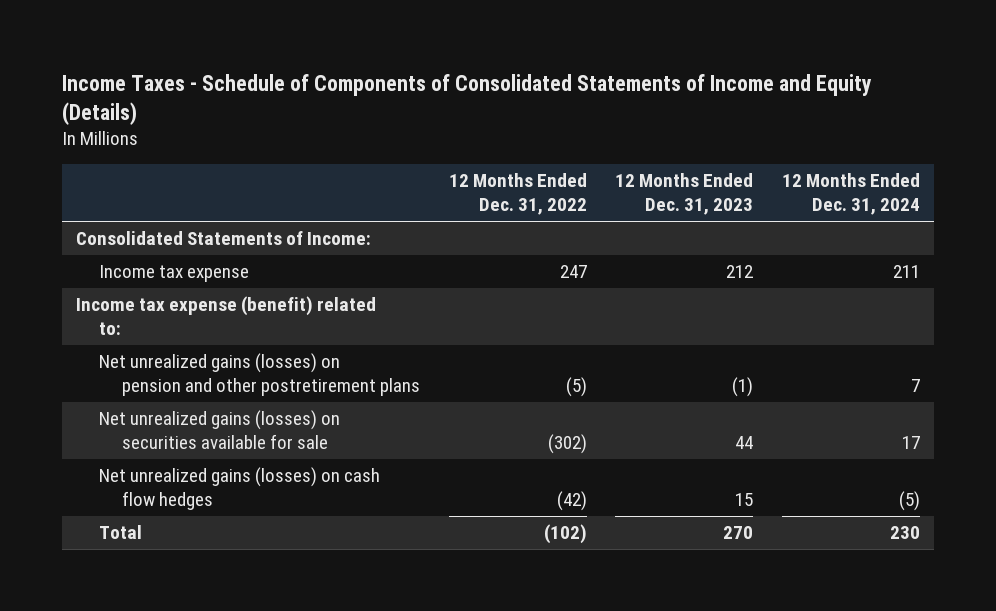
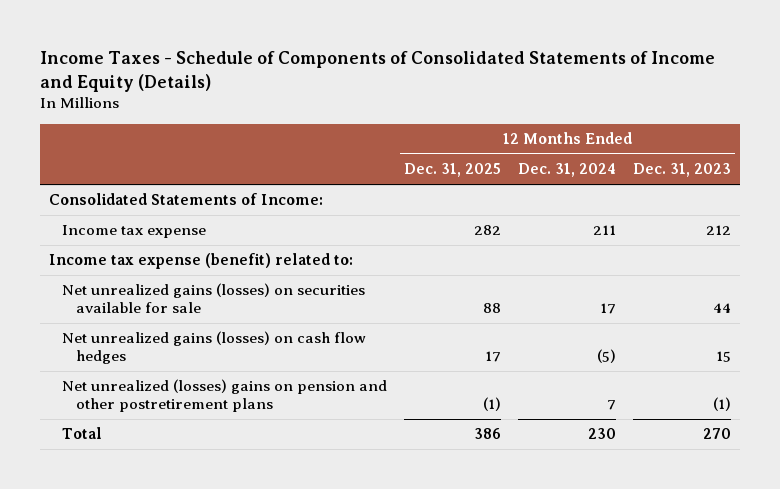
- | 12 Months Ended Dec. 31, 2022 | 12 Months Ended Dec. 31, 2023 | 12 Months Ended Dec. 31, 2024
+ | 12 Months Ended Dec. 31, 2025 | 12 Months Ended Dec. 31, 2024 | 12 Months Ended Dec. 31, 2023
- Net unrealized gains (losses) on pension and other postretirement plans | (5) | (1) | 7
+ Net unrealized (losses) gains on pension and other postretirement plans | (1) | 7 | (1)

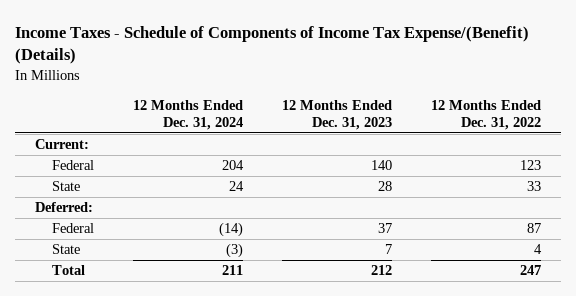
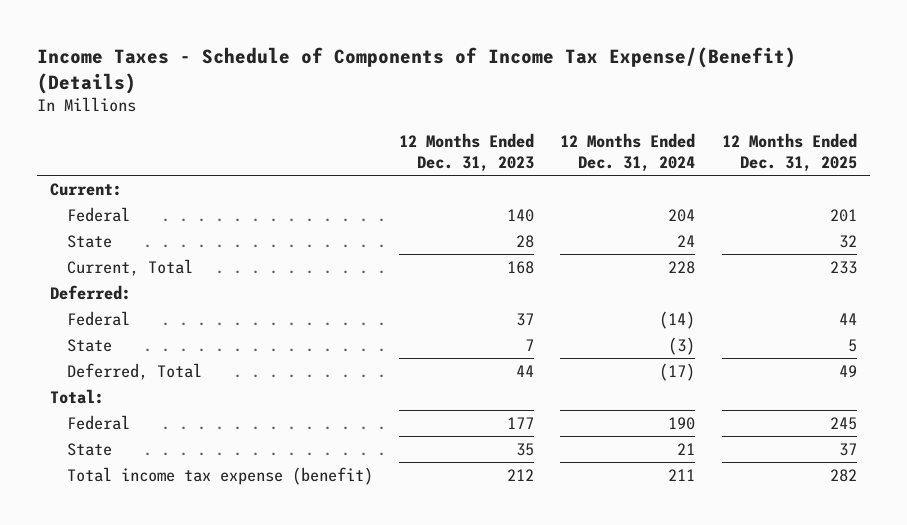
- | 12 Months Ended Dec. 31, 2024 | 12 Months Ended Dec. 31, 2023 | 12 Months Ended Dec. 31, 2022
+ | 12 Months Ended Dec. 31, 2023 | 12 Months Ended Dec. 31, 2024 | 12 Months Ended Dec. 31, 2025
+ Current, Total | 168 | 228 | 233
- Total | 211 | 212 | 247
+ Deferred, Total | 44 | (17) | 49
+ Total:
+ Federal | 177 | 190 | 245
+ State | 35 | 21 | 37
+ Total income tax expense (benefit) | 212 | 211 | 282

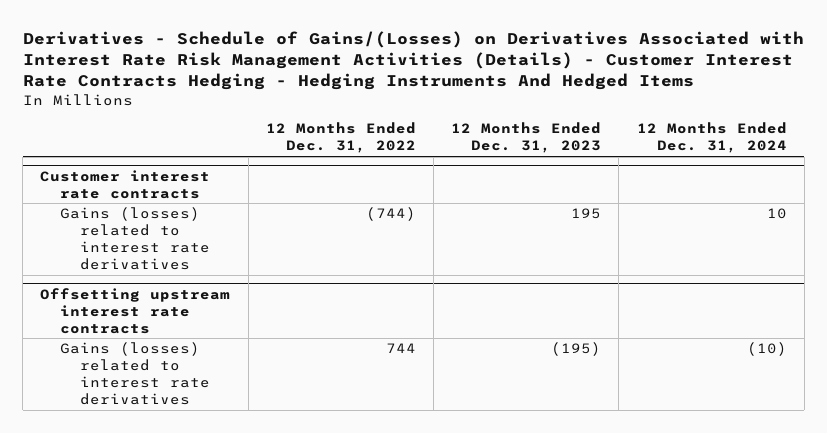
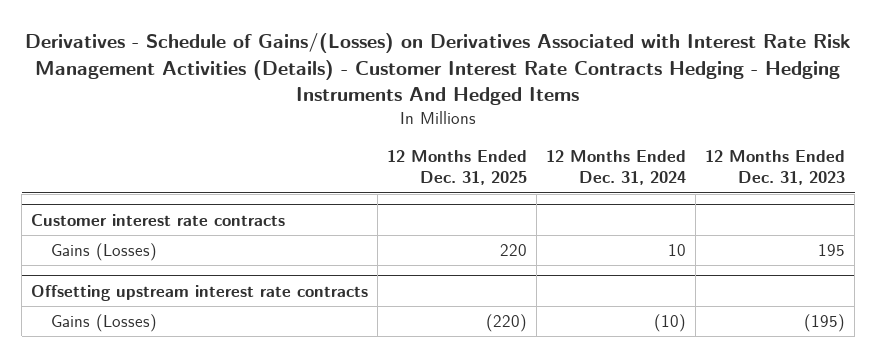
- | 12 Months Ended Dec. 31, 2022 | 12 Months Ended Dec. 31, 2023 | 12 Months Ended Dec. 31, 2024
+ | 12 Months Ended Dec. 31, 2025 | 12 Months Ended Dec. 31, 2024 | 12 Months Ended Dec. 31, 2023
@ Customer interest rate contracts
- Gains (losses) related to interest rate derivatives | (744) | 195 | 10
+ Gains (Losses) | 220 | 10 | 195
@ Offsetting upstream interest rate contracts
- Gains (losses) related to interest rate derivatives | 744 | (195) | (10)
+ Gains (Losses) | (220) | (10) | (195)

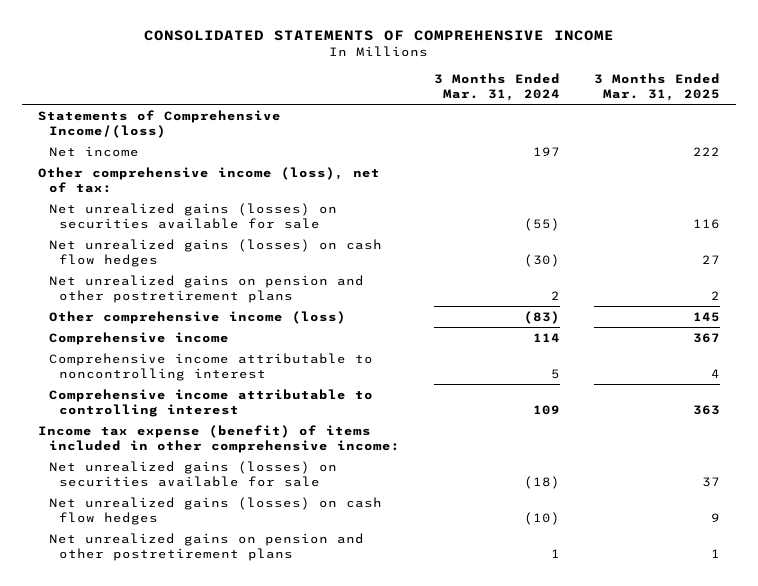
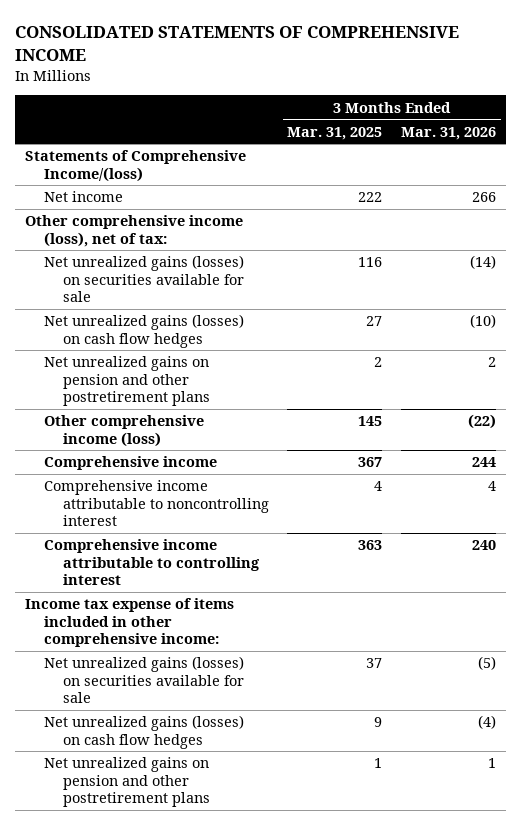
- | 3 Months Ended Mar. 31, 2024 | 3 Months Ended Mar. 31, 2025
+ | 3 Months Ended Mar. 31, 2025 | 3 Months Ended Mar. 31, 2026
- Income tax expense (benefit) of items included in other comprehensive income:
+ Income tax expense of items included in other comprehensive income:

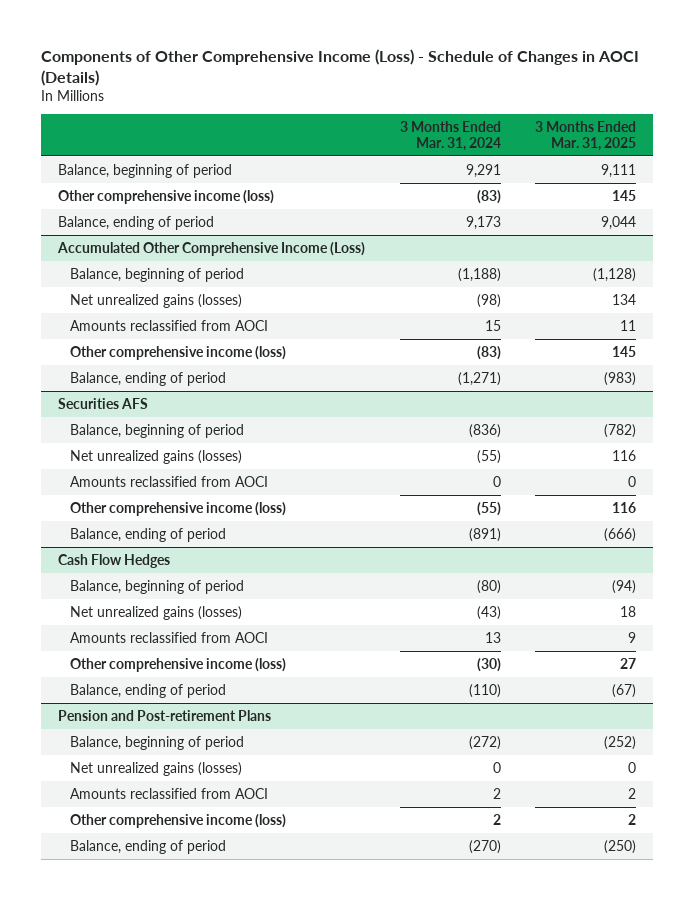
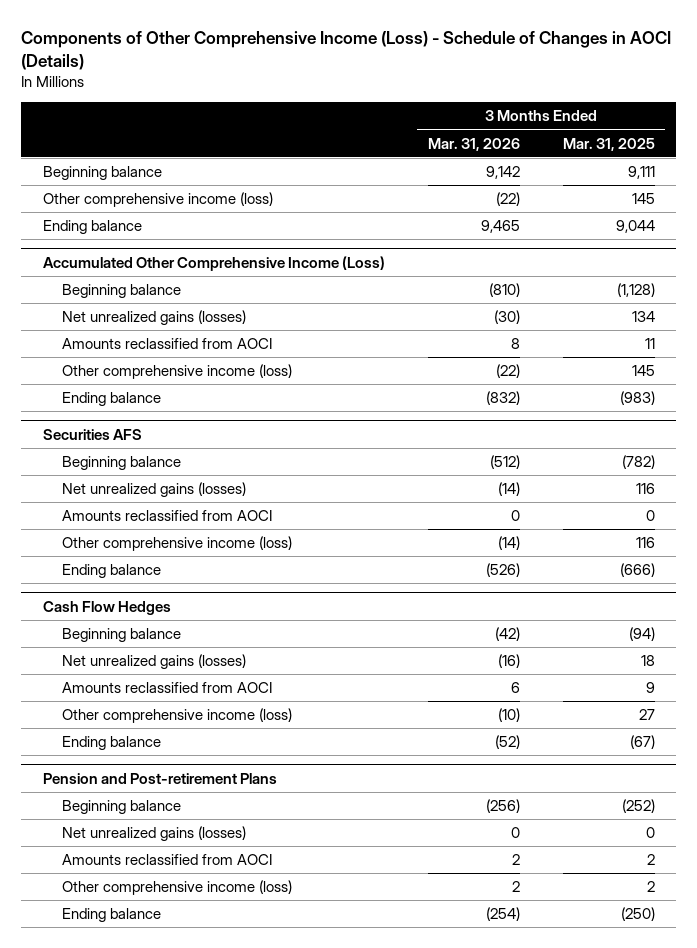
- | 3 Months Ended Mar. 31, 2024 | 3 Months Ended Mar. 31, 2025
+ | 3 Months Ended Mar. 31, 2026 | 3 Months Ended Mar. 31, 2025
- Balance, beginning of period | 9,291 | 9,111
+ Beginning balance | 9,142 | 9,111
- Balance, ending of period | 9,173 | 9,044
+ Ending balance | 9,465 | 9,044
@ Accumulated Other Comprehensive Income (Loss)
- Balance, beginning of period | (1,188) | (1,128)
+ Beginning balance | (810) | (1,128)
- Balance, ending of period | (1,271) | (983)
+ Ending balance | (832) | (983)
@ Securities AFS
- Balance, beginning of period | (836) | (782)
+ Beginning balance | (512) | (782)
- Balance, ending of period | (891) | (666)
+ Ending balance | (526) | (666)
@ Cash Flow Hedges
- Balance, beginning of period | (80) | (94)
+ Beginning balance | (42) | (94)
- Balance, ending of period | (110) | (67)
+ Ending balance | (52) | (67)
@ Pension and Post-retirement Plans
- Balance, beginning of period | (272) | (252)
+ Beginning balance | (256) | (252)
- Balance, ending of period | (270) | (250)
+ Ending balance | (254) | (250)

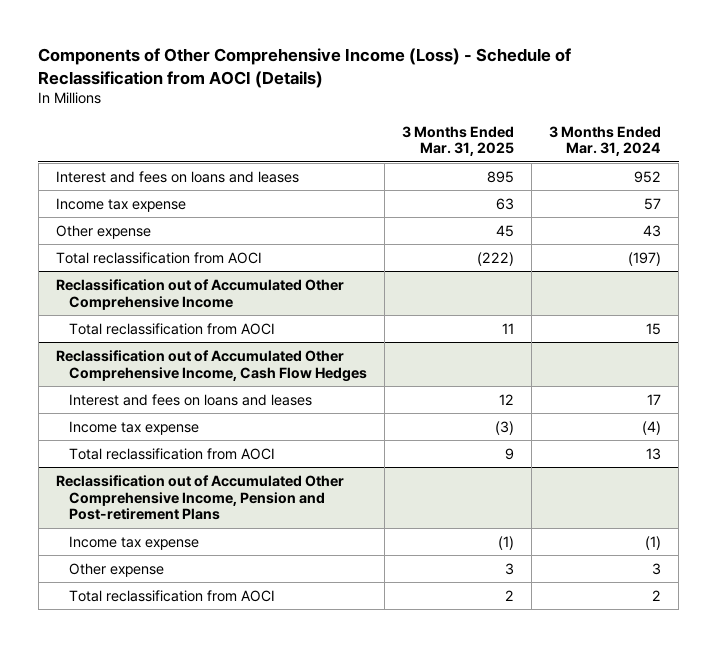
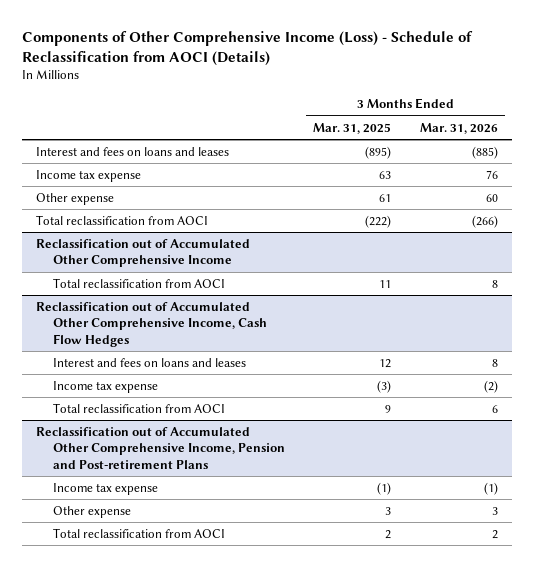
- | 3 Months Ended Mar. 31, 2025 | 3 Months Ended Mar. 31, 2024
+ | 3 Months Ended Mar. 31, 2025 | 3 Months Ended Mar. 31, 2026
- Interest and fees on loans and leases | 895 | 952
+ Interest and fees on loans and leases | (895) | (885)
- Other expense | 45 | 43
+ Other expense | 61 | 60

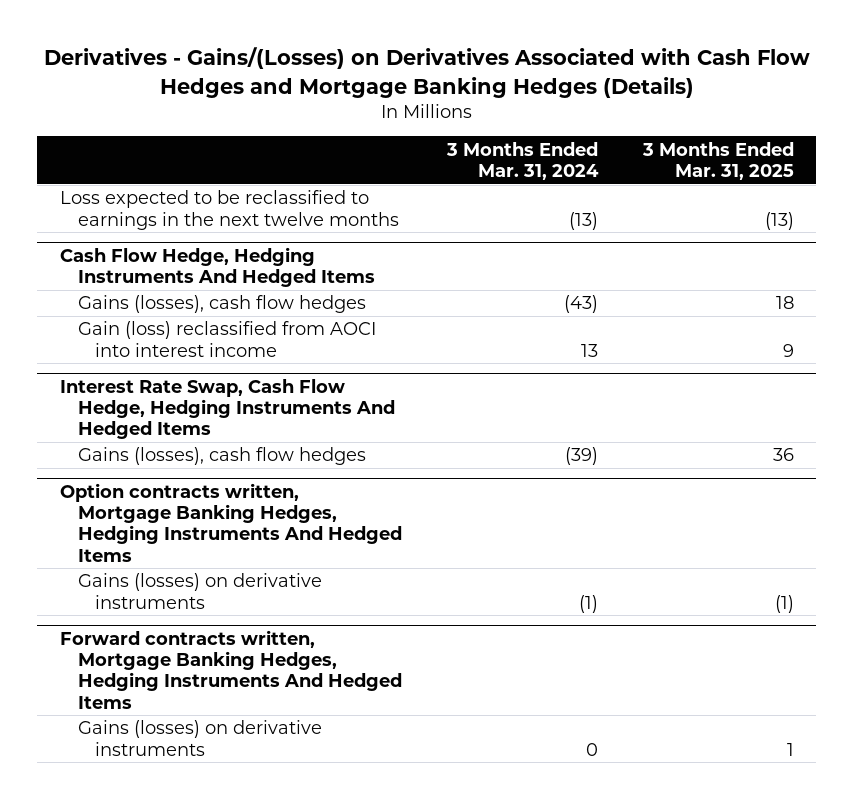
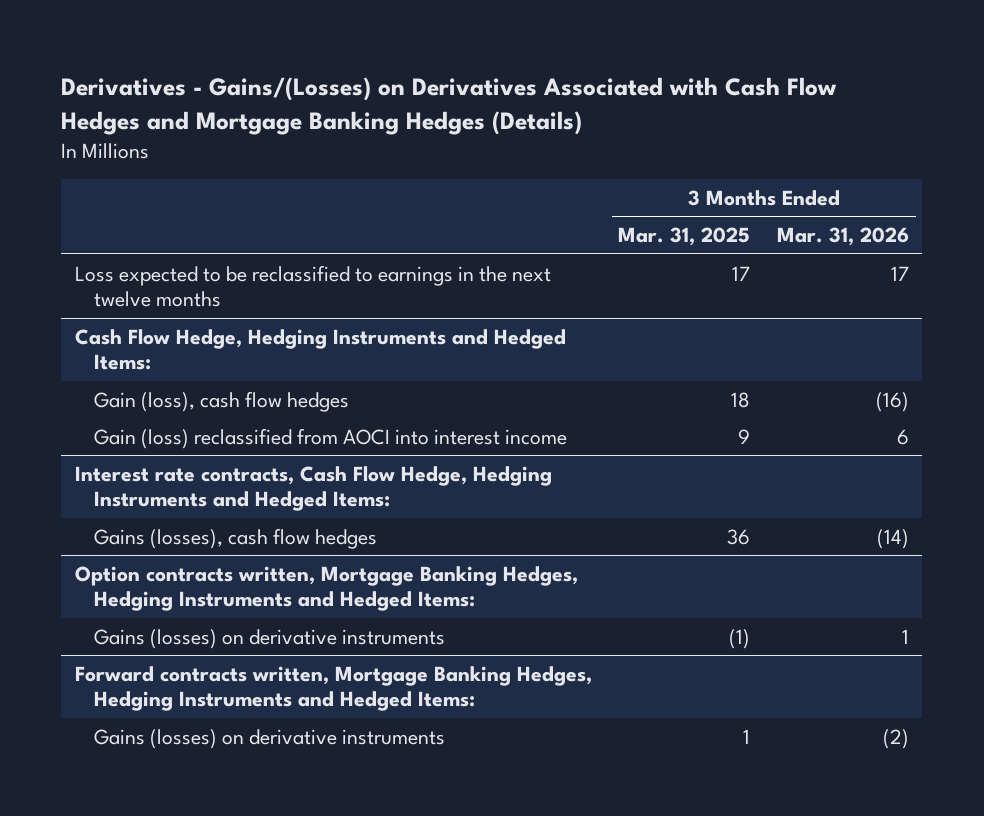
- | 3 Months Ended Mar. 31, 2024 | 3 Months Ended Mar. 31, 2025
+ | 3 Months Ended Mar. 31, 2025 | 3 Months Ended Mar. 31, 2026
- Loss expected to be reclassified to earnings in the next twelve months | (13) | (13)
- Cash Flow Hedge, Hedging Instruments And Hedged Items
- Gains (losses), cash flow hedges | (43) | 18
+ Loss expected to be reclassified to earnings in the next twelve months | 17 | 17
+ Cash Flow Hedge, Hedging Instruments and Hedged Items:
+ Gain (loss), cash flow hedges | 18 | (16)
- Interest Rate Swap, Cash Flow Hedge, Hedging Instruments And Hedged Items
+ Interest rate contracts, Cash Flow Hedge, Hedging Instruments and Hedged Items:
- Option contracts written, Mortgage Banking Hedges, Hedging Instruments And Hedged Items
+ Option contracts written, Mortgage Banking Hedges, Hedging Instruments and Hedged Items:
- Forward contracts written, Mortgage Banking Hedges, Hedging Instruments And Hedged Items
+ Forward contracts written, Mortgage Banking Hedges, Hedging Instruments and Hedged Items:

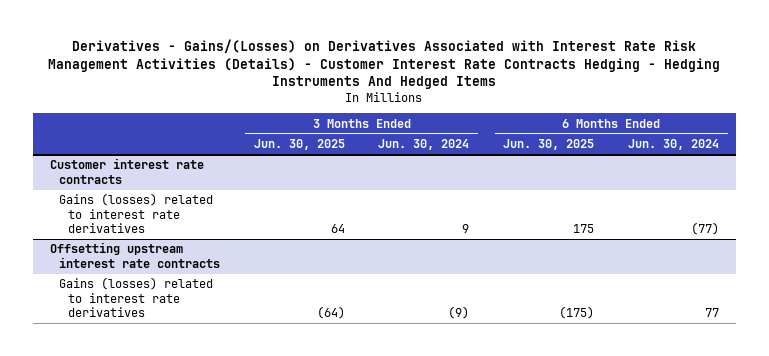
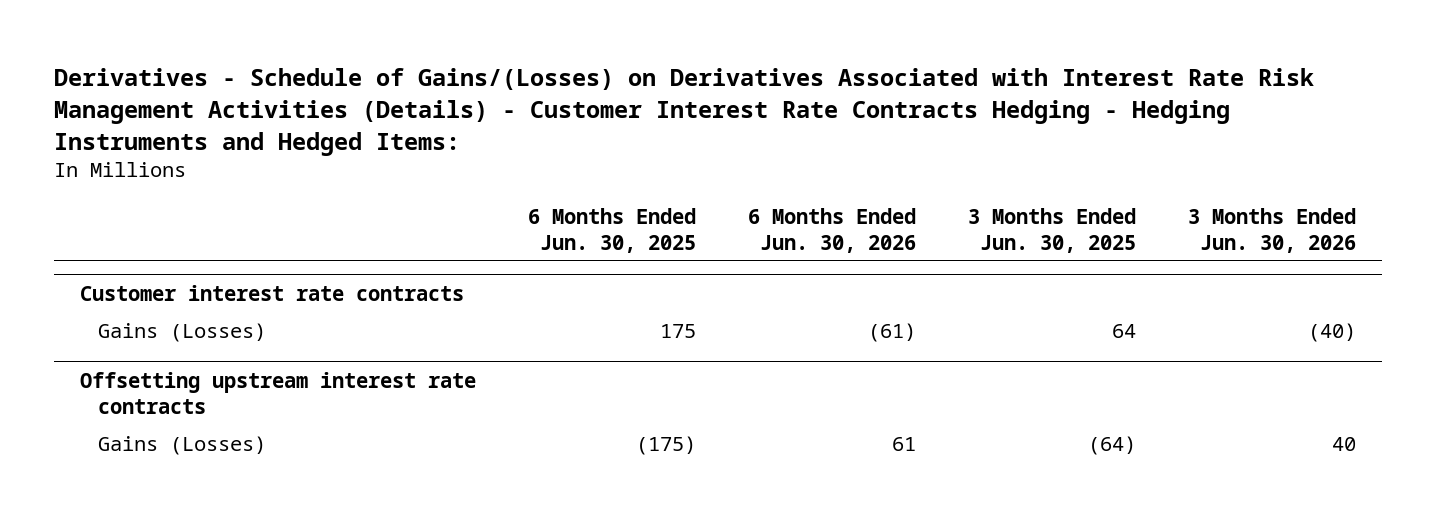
- Derivatives - Gains/(Losses) on Derivatives Associated with Interest Rate Risk Management Activities (Details) - Customer Interest Rate Contracts Hedging - Hedging Instruments And Hedged Items
+ Derivatives - Schedule of Gains/(Losses) on Derivatives Associated with Interest Rate Risk Management Activities (Details) - Customer Interest Rate Contracts Hedging - Hedging Instruments and Hedged Items:
- | 3 Months Ended Jun. 30, 2025 | 3 Months Ended Jun. 30, 2024 | 6 Months Ended Jun. 30, 2025 | 6 Months Ended Jun. 30, 2024
+ | 6 Months Ended Jun. 30, 2025 | 6 Months Ended Jun. 30, 2026 | 3 Months Ended Jun. 30, 2025 | 3 Months Ended Jun. 30, 2026
@ Customer interest rate contracts
- Gains (losses) related to interest rate derivatives | 64 | 9 | 175 | (77)
+ Gains (Losses) | 175 | (61) | 64 | (40)
@ Offsetting upstream interest rate contracts
- Gains (losses) related to interest rate derivatives | (64) | (9) | (175) | 77
+ Gains (Losses) | (175) | 61 | (64) | 40

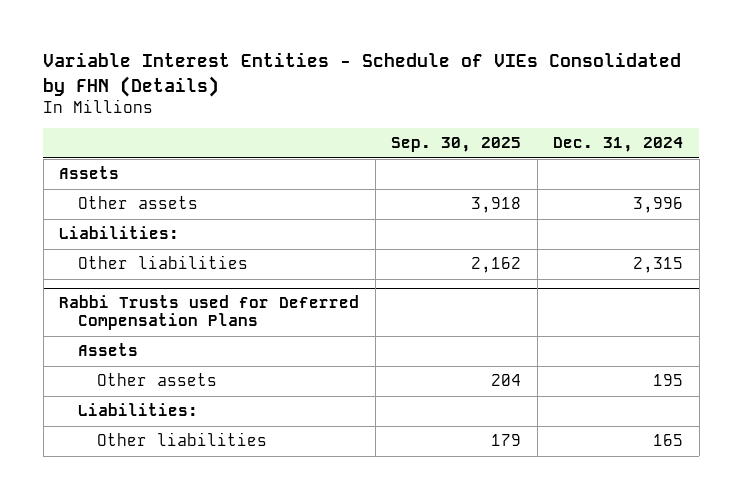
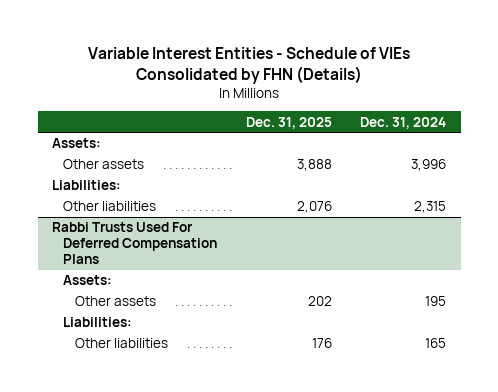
- | Sep. 30, 2025 | Dec. 31, 2024
+ | Dec. 31, 2025 | Dec. 31, 2024
- Assets
+ Assets:
- Rabbi Trusts used for Deferred Compensation Plans
- Assets
+ Rabbi Trusts Used For Deferred Compensation Plans
+ Assets:

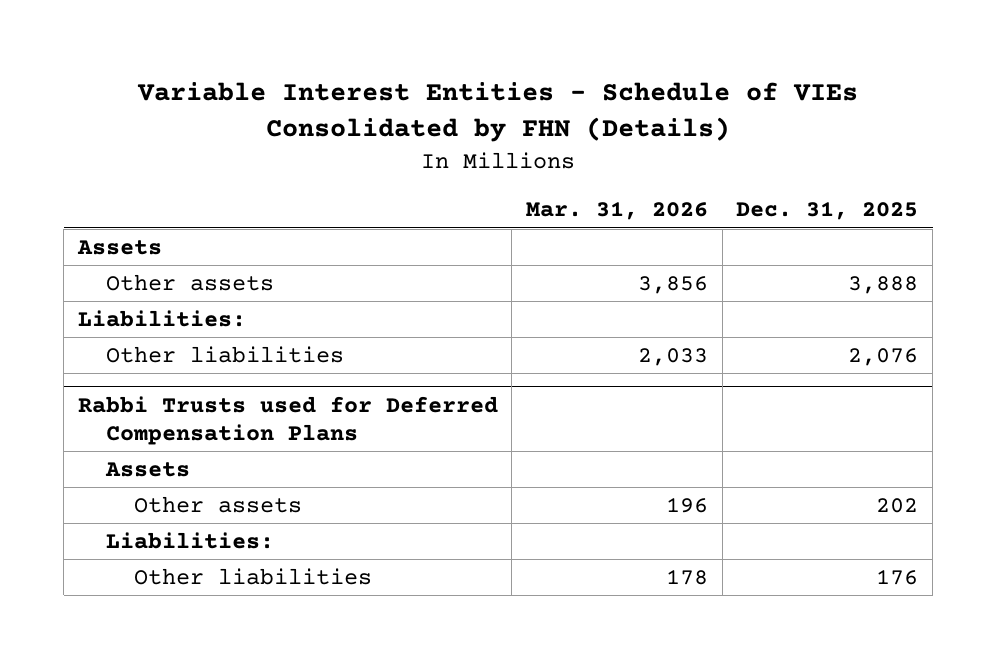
- | Dec. 31, 2025 | Dec. 31, 2024
+ | Mar. 31, 2026 | Dec. 31, 2025
- Assets:
+ Assets
- Rabbi Trusts Used For Deferred Compensation Plans
- Assets:
+ Rabbi Trusts used for Deferred Compensation Plans
+ Assets

